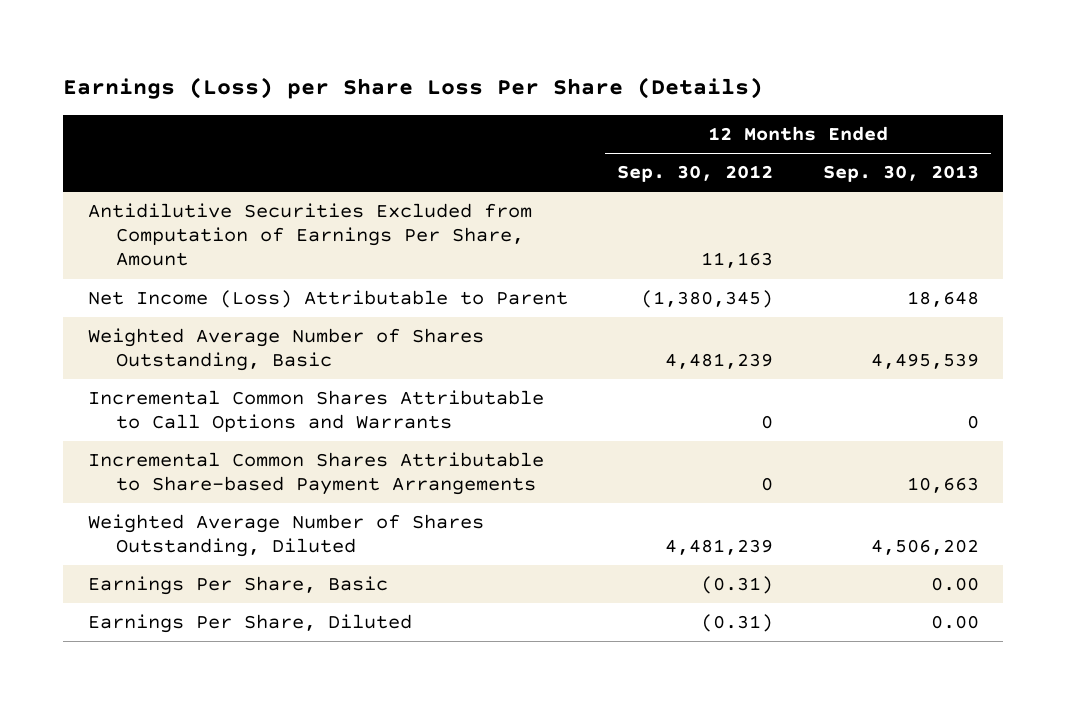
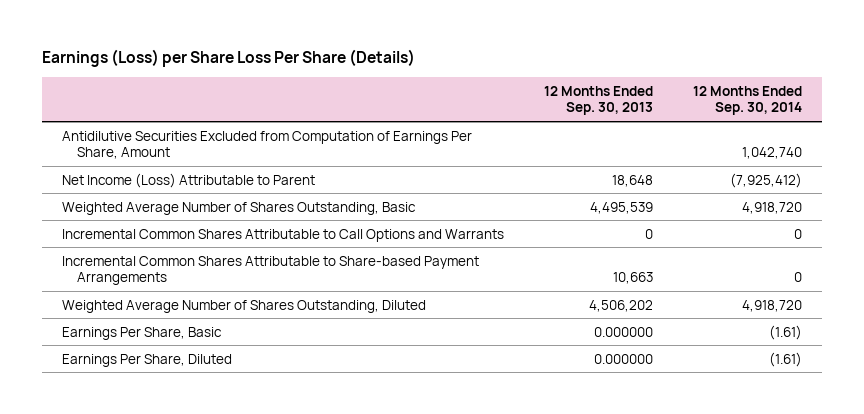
- | 12 Months Ended Sep. 30, 2012 | 12 Months Ended Sep. 30, 2013
+ | 12 Months Ended Sep. 30, 2013 | 12 Months Ended Sep. 30, 2014
- Earnings Per Share, Basic | (0.31) | 0.00
- Earnings Per Share, Diluted | (0.31) | 0.00
+ Earnings Per Share, Basic | 0.000000 | (1.61)
+ Earnings Per Share, Diluted | 0.000000 | (1.61)

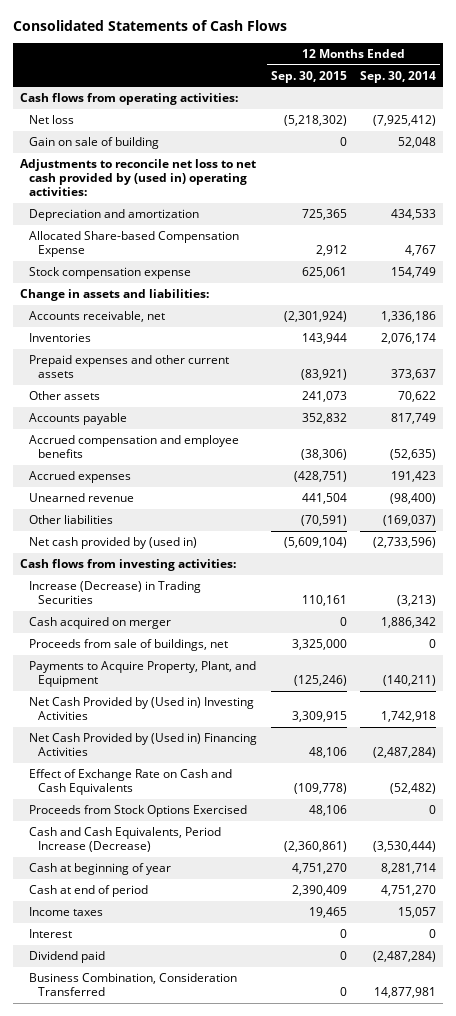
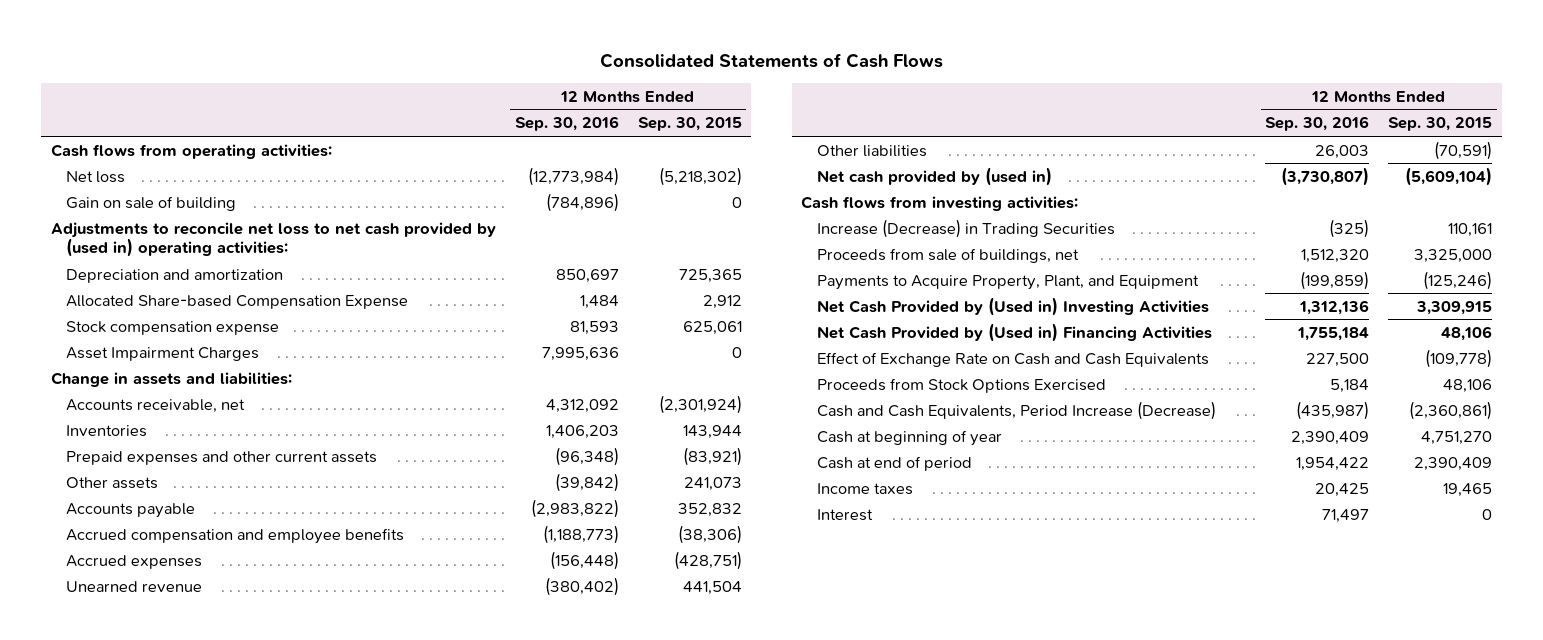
- | 12 Months Ended Sep. 30, 2015 | 12 Months Ended Sep. 30, 2014
+ | 12 Months Ended Sep. 30, 2016 | 12 Months Ended Sep. 30, 2015
+ Asset Impairment Charges | 7,995,636 | 0
- Cash acquired on merger | 0 | 1,886,342
- Dividend paid | 0 | (2,487,284)
- Business Combination, Consideration Transferred | 0 | 14,877,981

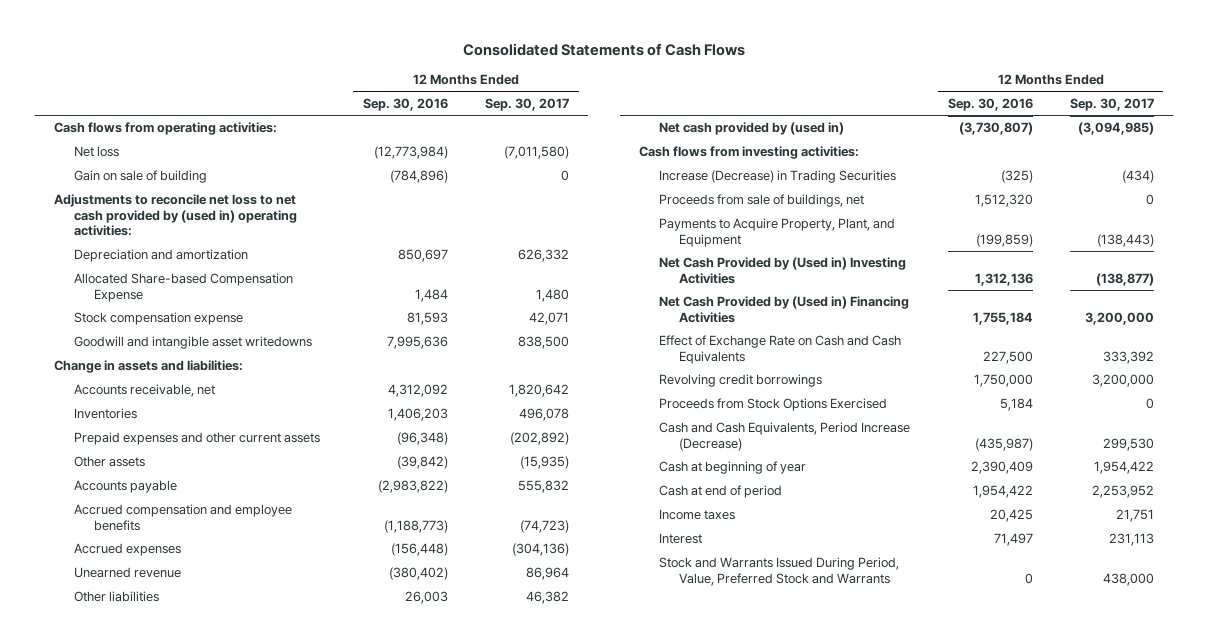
- | 12 Months Ended Sep. 30, 2016 | 12 Months Ended Sep. 30, 2015
+ | 12 Months Ended Sep. 30, 2016 | 12 Months Ended Sep. 30, 2017
- Asset Impairment Charges | 7,995,636 | 0
+ Goodwill and intangible asset writedowns | 7,995,636 | 838,500
+ Revolving credit borrowings | 1,750,000 | 3,200,000
+ Stock and Warrants Issued During Period, Value, Preferred Stock and Warrants | 0 | 438,000

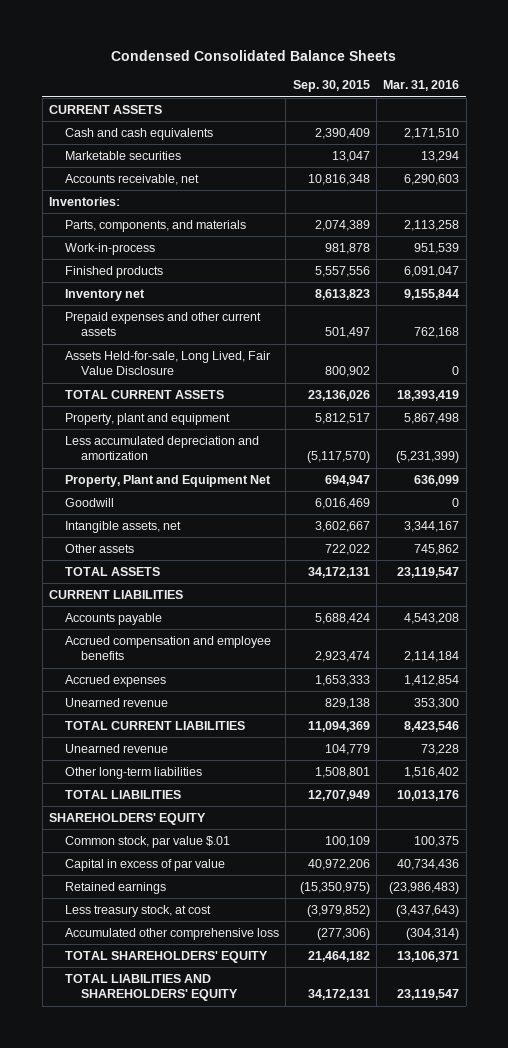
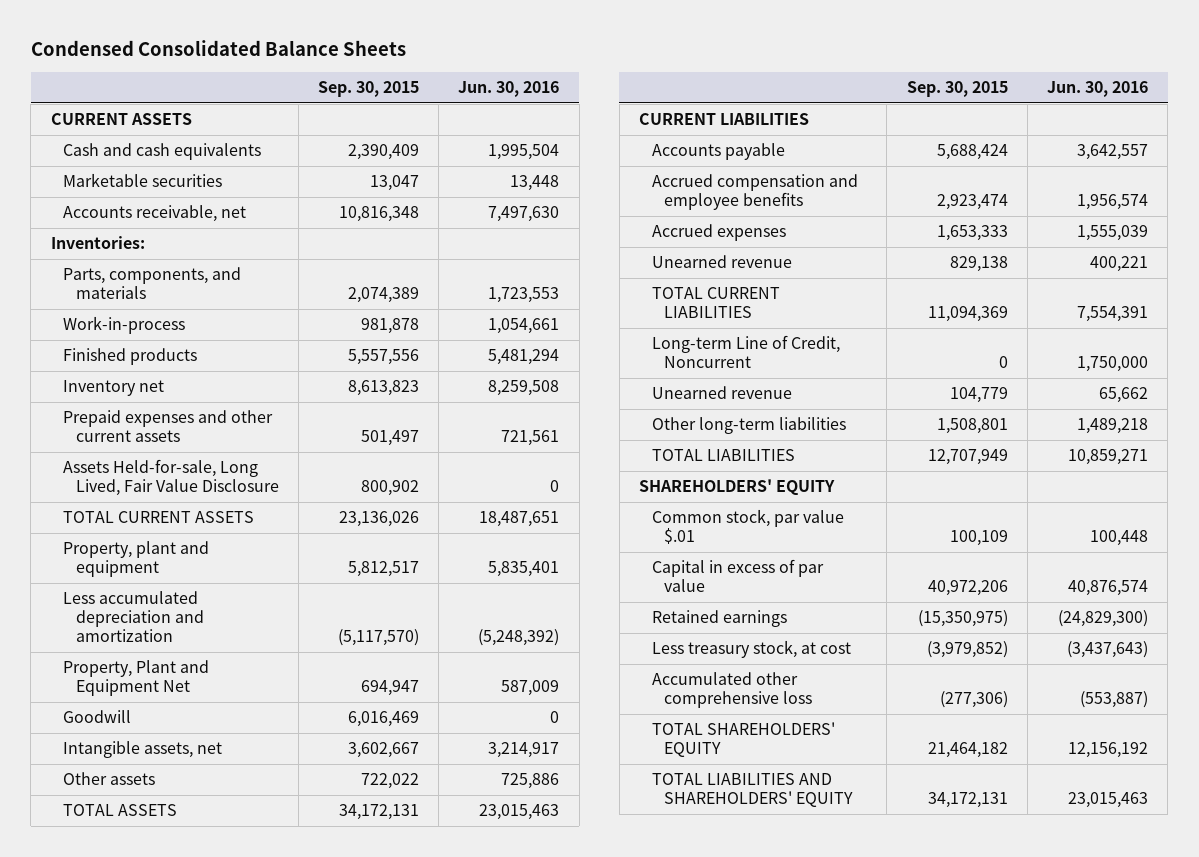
- | Sep. 30, 2015 | Mar. 31, 2016
+ | Sep. 30, 2015 | Jun. 30, 2016
+ Long-term Line of Credit, Noncurrent | 0 | 1,750,000

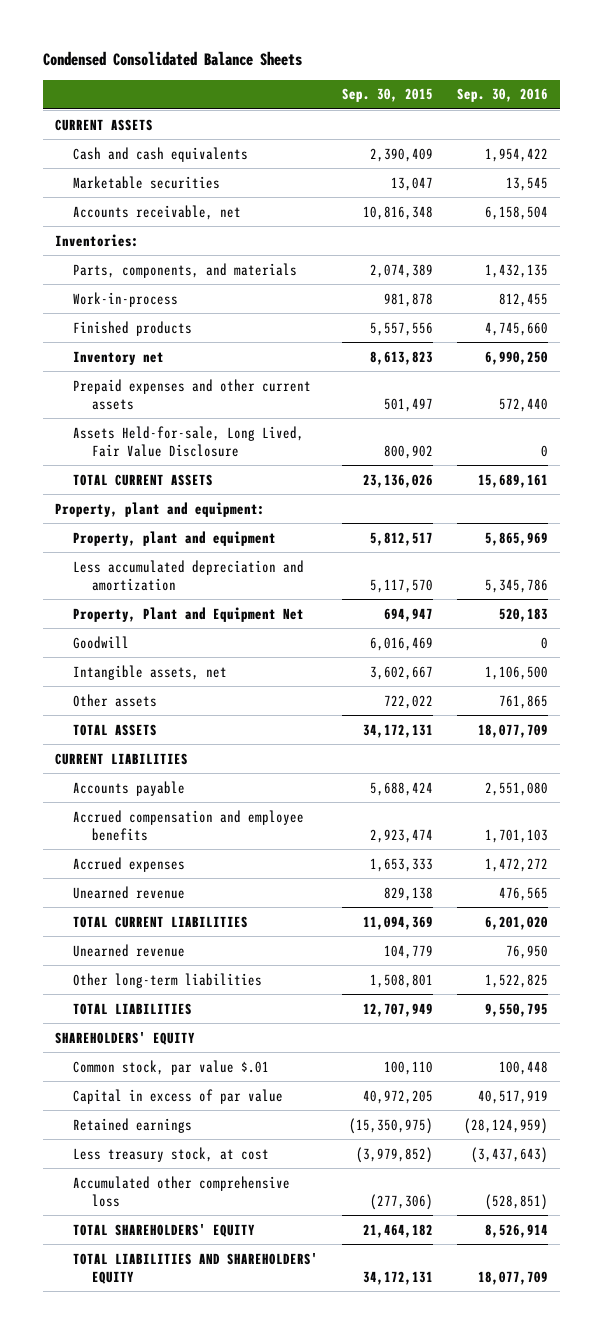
- | Sep. 30, 2015 | Jun. 30, 2016
+ | Sep. 30, 2015 | Sep. 30, 2016
+ Property, plant and equipment:
- Less accumulated depreciation and amortization | (5,117,570) | (5,248,392)
+ Less accumulated depreciation and amortization | 5,117,570 | 5,345,786
- Long-term Line of Credit, Noncurrent | 0 | 1,750,000
- Common stock, par value $.01 | 100,109 | 100,448
- Capital in excess of par value | 40,972,206 | 40,876,574
+ Common stock, par value $.01 | 100,110 | 100,448
+ Capital in excess of par value | 40,972,205 | 40,517,919

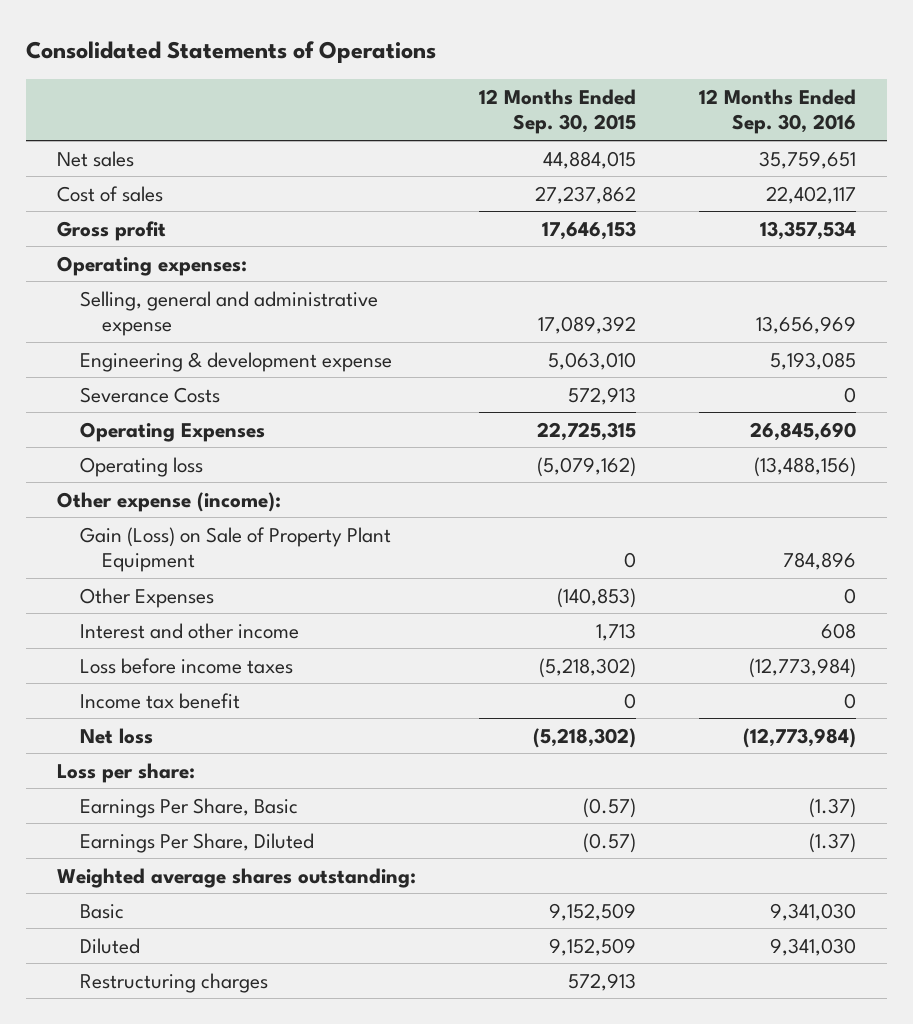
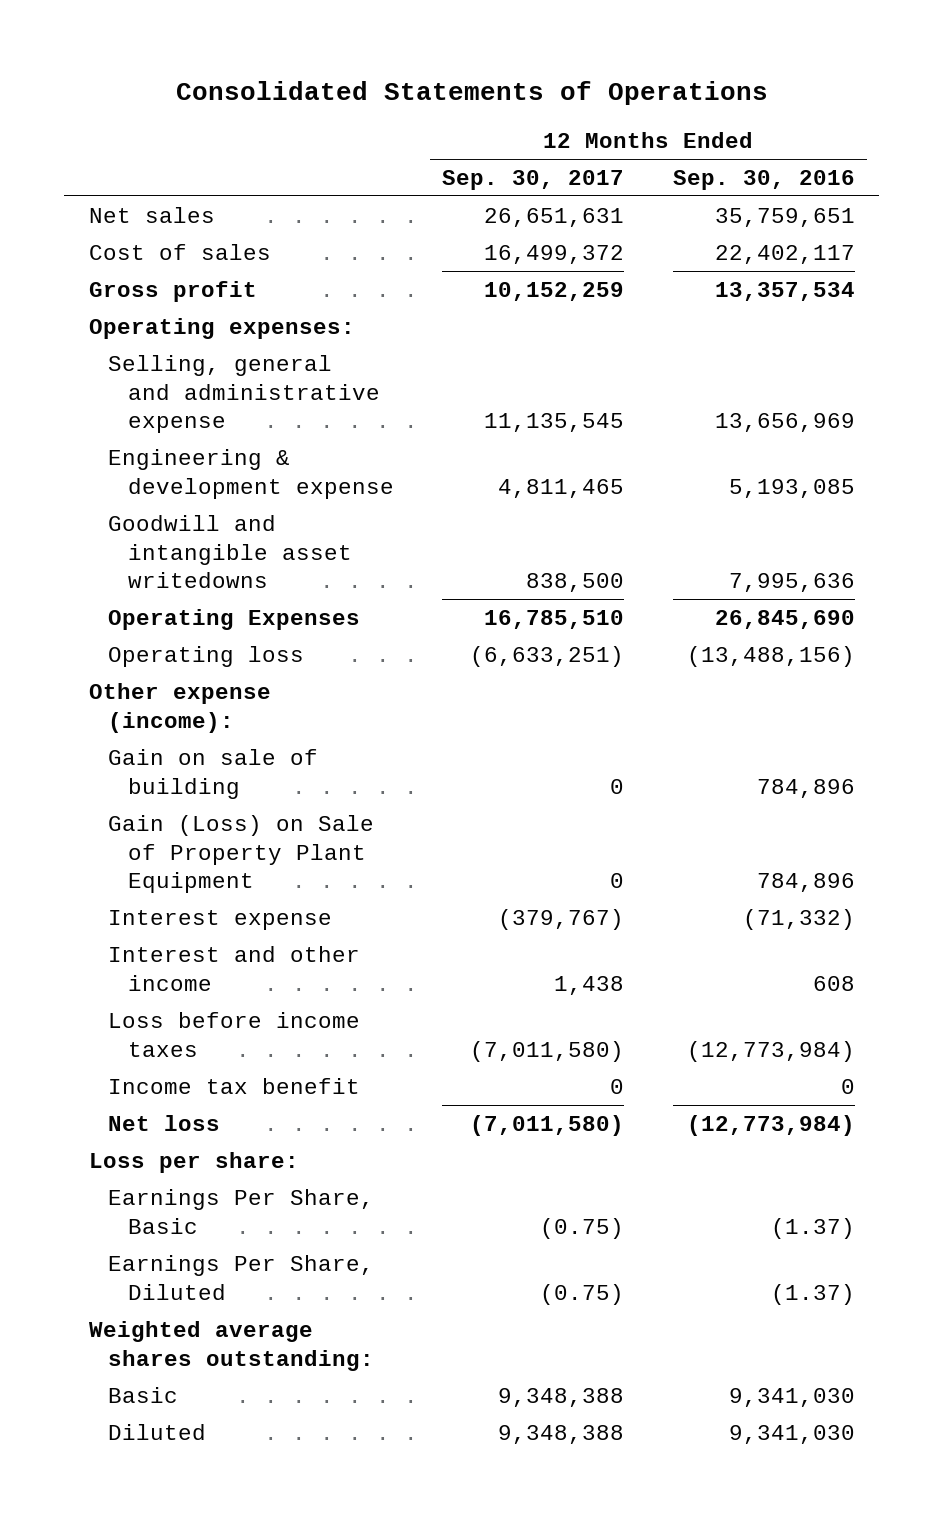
- | 12 Months Ended Sep. 30, 2015 | 12 Months Ended Sep. 30, 2016
+ | 12 Months Ended Sep. 30, 2017 | 12 Months Ended Sep. 30, 2016
- Severance Costs | 572,913 | 0
+ Goodwill and intangible asset writedowns | 838,500 | 7,995,636
+ Gain on sale of building | 0 | 784,896
- Other Expenses | (140,853) | 0
+ Interest expense | (379,767) | (71,332)
- Restructuring charges | 572,913 |

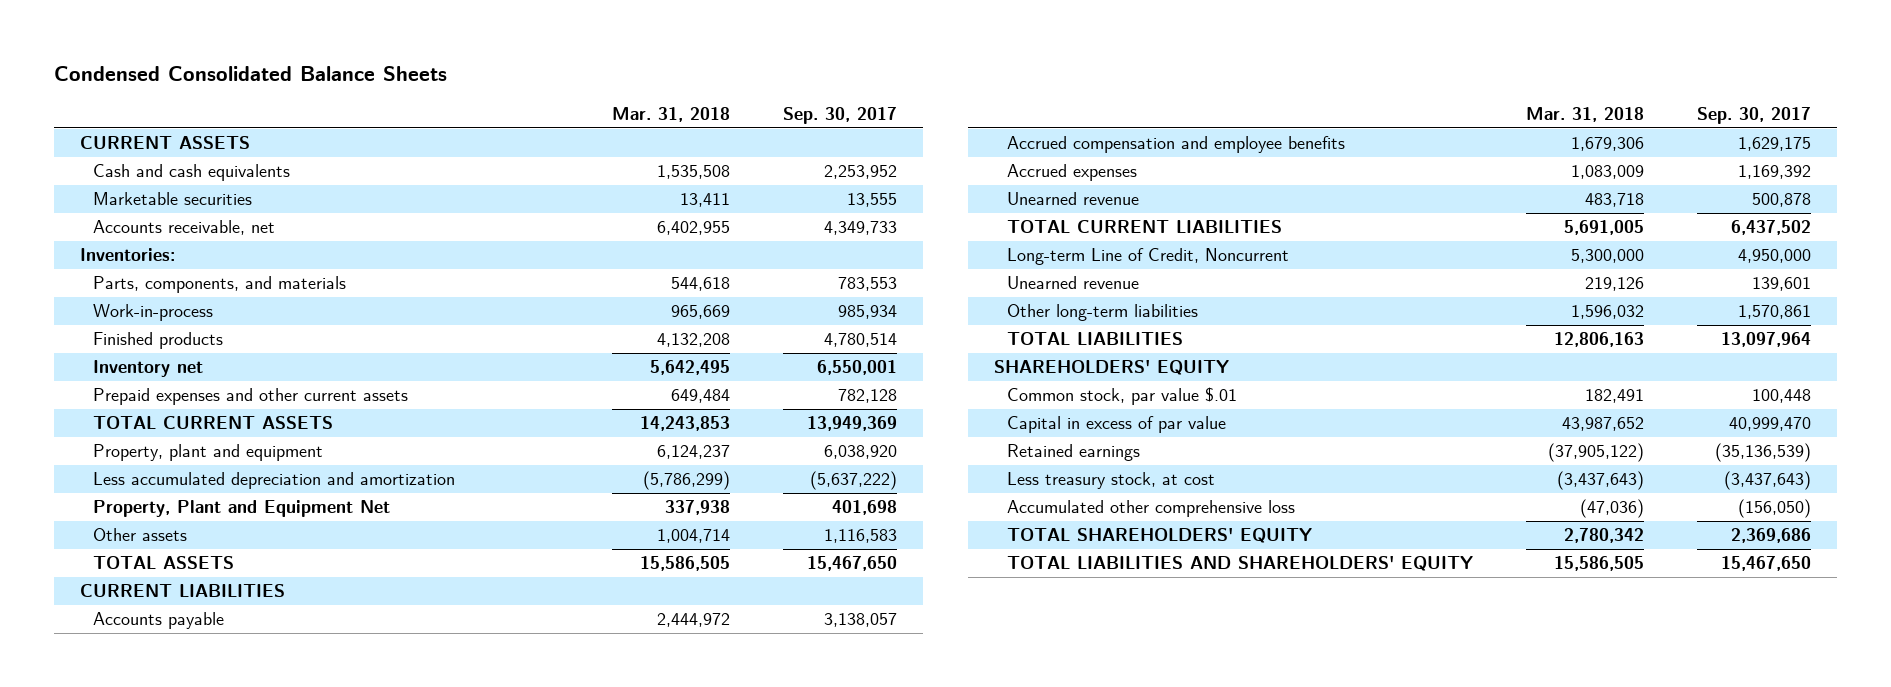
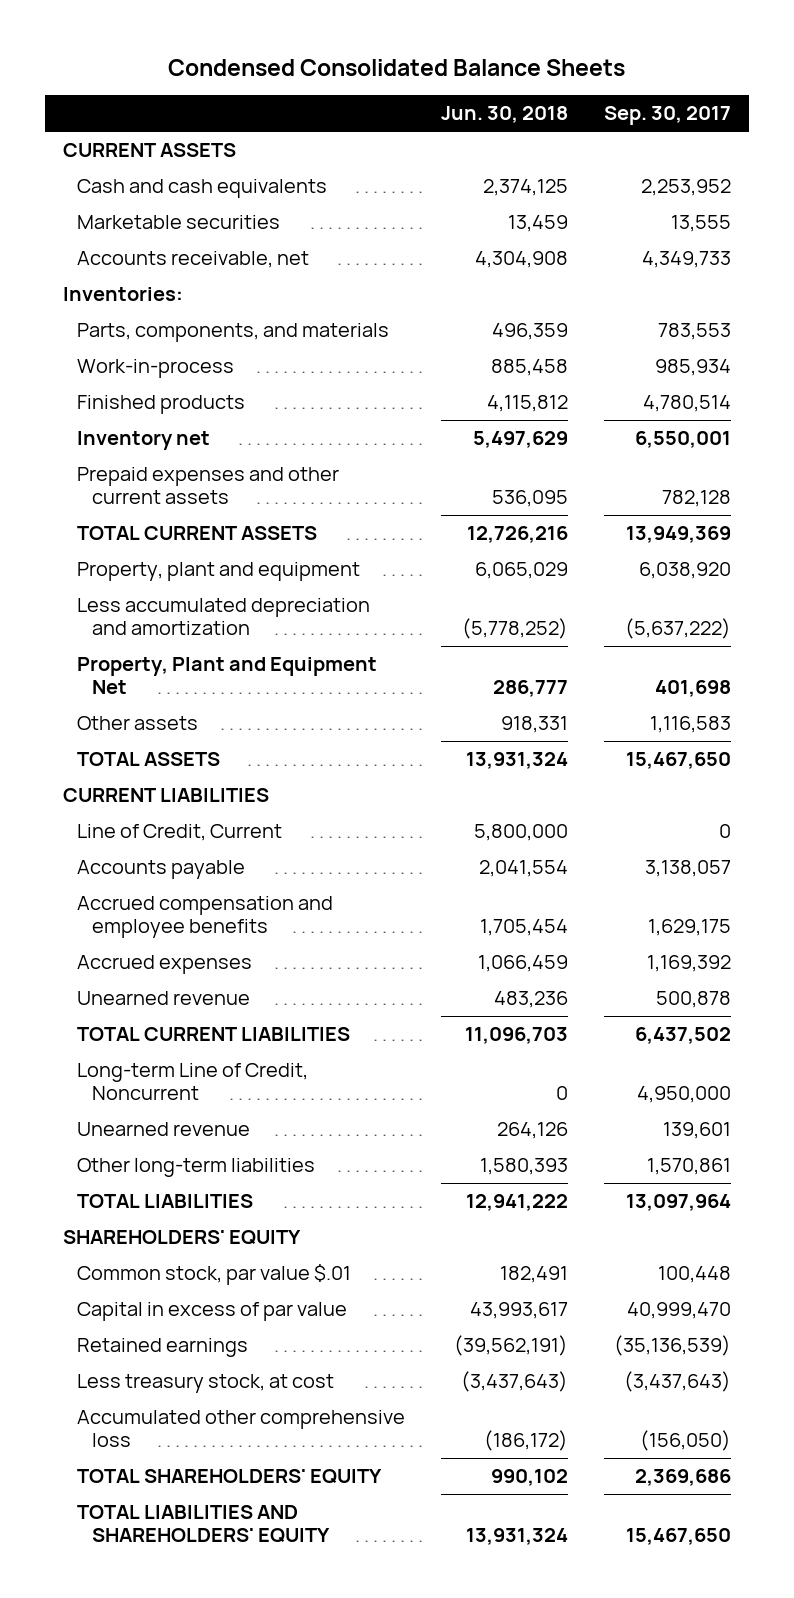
- | Mar. 31, 2018 | Sep. 30, 2017
+ | Jun. 30, 2018 | Sep. 30, 2017
+ Line of Credit, Current | 5,800,000 | 0

